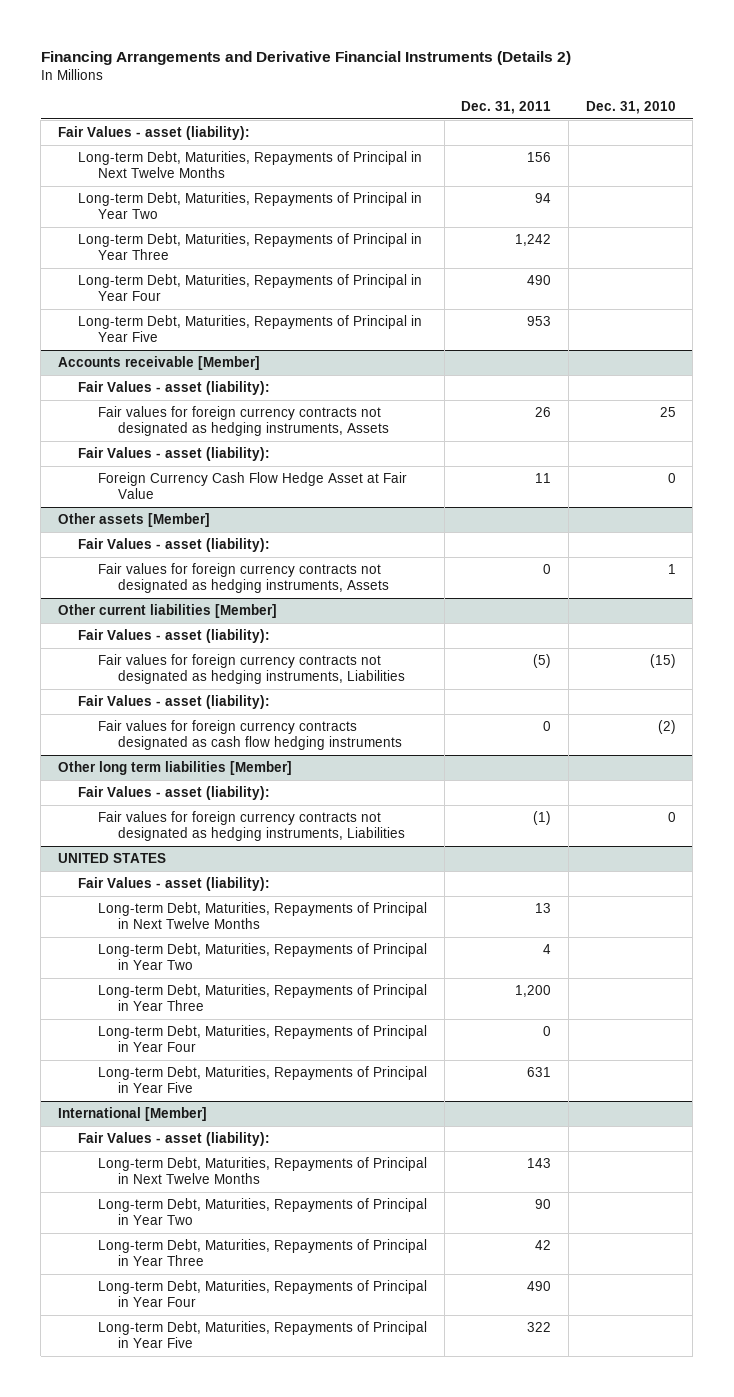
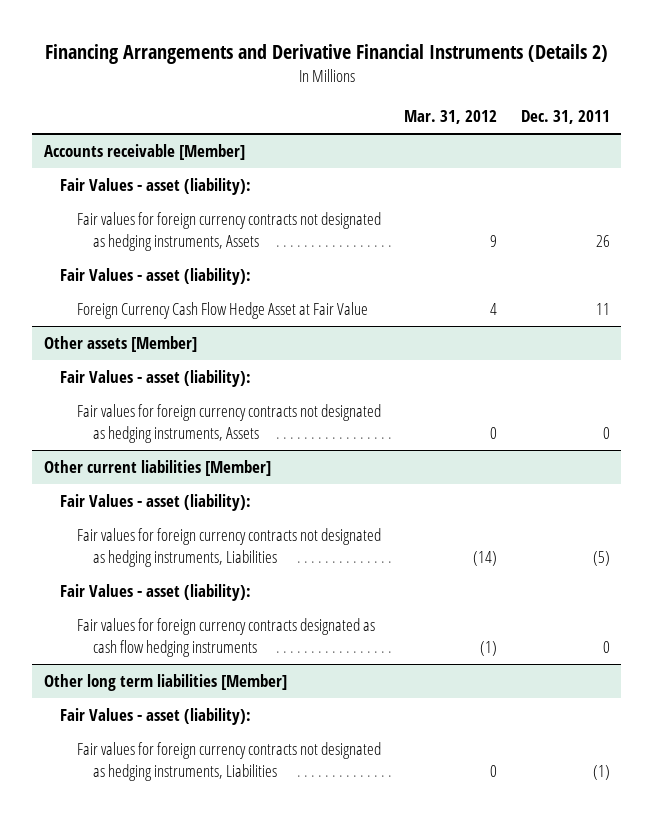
- | Dec. 31, 2011 | Dec. 31, 2010
+ | Mar. 31, 2012 | Dec. 31, 2011
- Fair Values - asset (liability):
- Long-term Debt, Maturities, Repayments of Principal in Next Twelve Months | 156 |
- Long-term Debt, Maturities, Repayments of Principal in Year Two | 94 |
- Long-term Debt, Maturities, Repayments of Principal in Year Three | 1,242 |
- Long-term Debt, Maturities, Repayments of Principal in Year Four | 490 |
- Long-term Debt, Maturities, Repayments of Principal in Year Five | 953 |
- UNITED STATES
- Fair Values - asset (liability):
- Long-term Debt, Maturities, Repayments of Principal in Next Twelve Months | 13 |
- Long-term Debt, Maturities, Repayments of Principal in Year Two | 4 |
- Long-term Debt, Maturities, Repayments of Principal in Year Three | 1,200 |
- Long-term Debt, Maturities, Repayments of Principal in Year Four | 0 |
- Long-term Debt, Maturities, Repayments of Principal in Year Five | 631 |
- International [Member]
- Fair Values - asset (liability):
- Long-term Debt, Maturities, Repayments of Principal in Next Twelve Months | 143 |
- Long-term Debt, Maturities, Repayments of Principal in Year Two | 90 |
- Long-term Debt, Maturities, Repayments of Principal in Year Three | 42 |
- Long-term Debt, Maturities, Repayments of Principal in Year Four | 490 |
- Long-term Debt, Maturities, Repayments of Principal in Year Five | 322 |

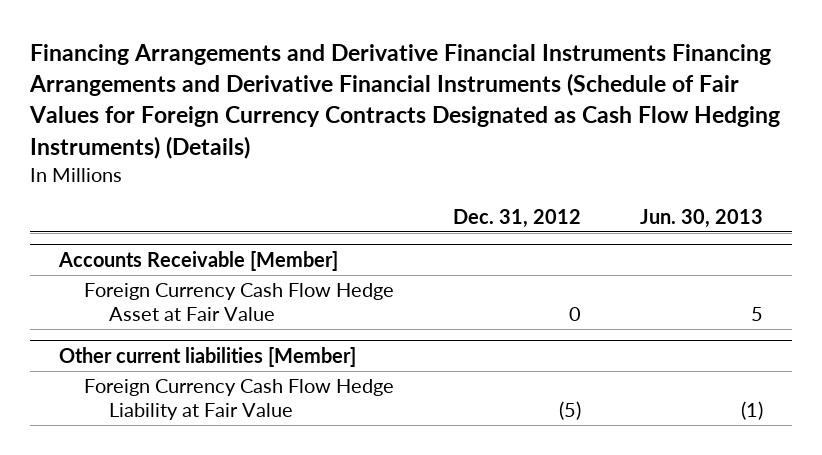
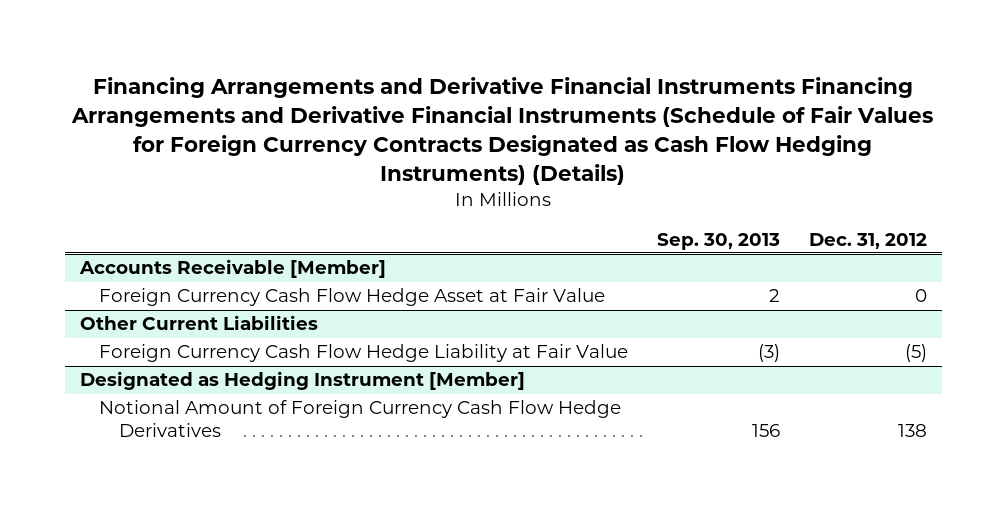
- | Dec. 31, 2012 | Jun. 30, 2013
+ | Sep. 30, 2013 | Dec. 31, 2012
- Other current liabilities [Member]
+ Other Current Liabilities
+ Designated as Hedging Instrument [Member]
+ Notional Amount of Foreign Currency Cash Flow Hedge Derivatives | 156 | 138

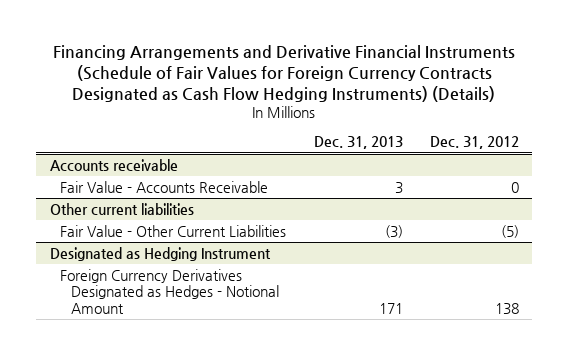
- Financing Arrangements and Derivative Financial Instruments Financing Arrangements and Derivative Financial Instruments (Schedule of Fair Values for Foreign Currency Contracts Designated as Cash Flow Hedging Instruments) (Details)
+ Financing Arrangements and Derivative Financial Instruments (Schedule of Fair Values for Foreign Currency Contracts Designated as Cash Flow Hedging Instruments) (Details)
- | Sep. 30, 2013 | Dec. 31, 2012
+ | Dec. 31, 2013 | Dec. 31, 2012
- Accounts Receivable [Member]
- Foreign Currency Cash Flow Hedge Asset at Fair Value | 2 | 0
- Other Current Liabilities
- Foreign Currency Cash Flow Hedge Liability at Fair Value | (3) | (5)
- Designated as Hedging Instrument [Member]
- Notional Amount of Foreign Currency Cash Flow Hedge Derivatives | 156 | 138
+ Accounts receivable
+ Fair Value - Accounts Receivable | 3 | 0
+ Other current liabilities
+ Fair Value - Other Current Liabilities | (3) | (5)
+ Designated as Hedging Instrument
+ Foreign Currency Derivatives Designated as Hedges - Notional Amount | 171 | 138

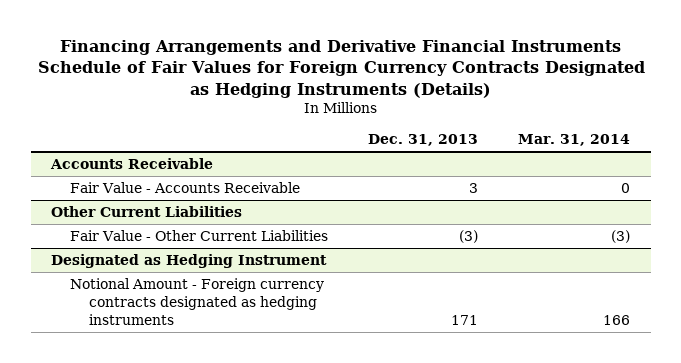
- Financing Arrangements and Derivative Financial Instruments (Schedule of Fair Values for Foreign Currency Contracts Designated as Cash Flow Hedging Instruments) (Details)
+ Financing Arrangements and Derivative Financial Instruments Schedule of Fair Values for Foreign Currency Contracts Designated as Hedging Instruments (Details)
- | Dec. 31, 2013 | Dec. 31, 2012
+ | Dec. 31, 2013 | Mar. 31, 2014
- Accounts receivable
+ Accounts Receivable
- Other current liabilities
+ Other Current Liabilities
@ Designated as Hedging Instrument
- Foreign Currency Derivatives Designated as Hedges - Notional Amount | 171 | 138
+ Notional Amount - Foreign currency contracts designated as hedging instruments | 171 | 166

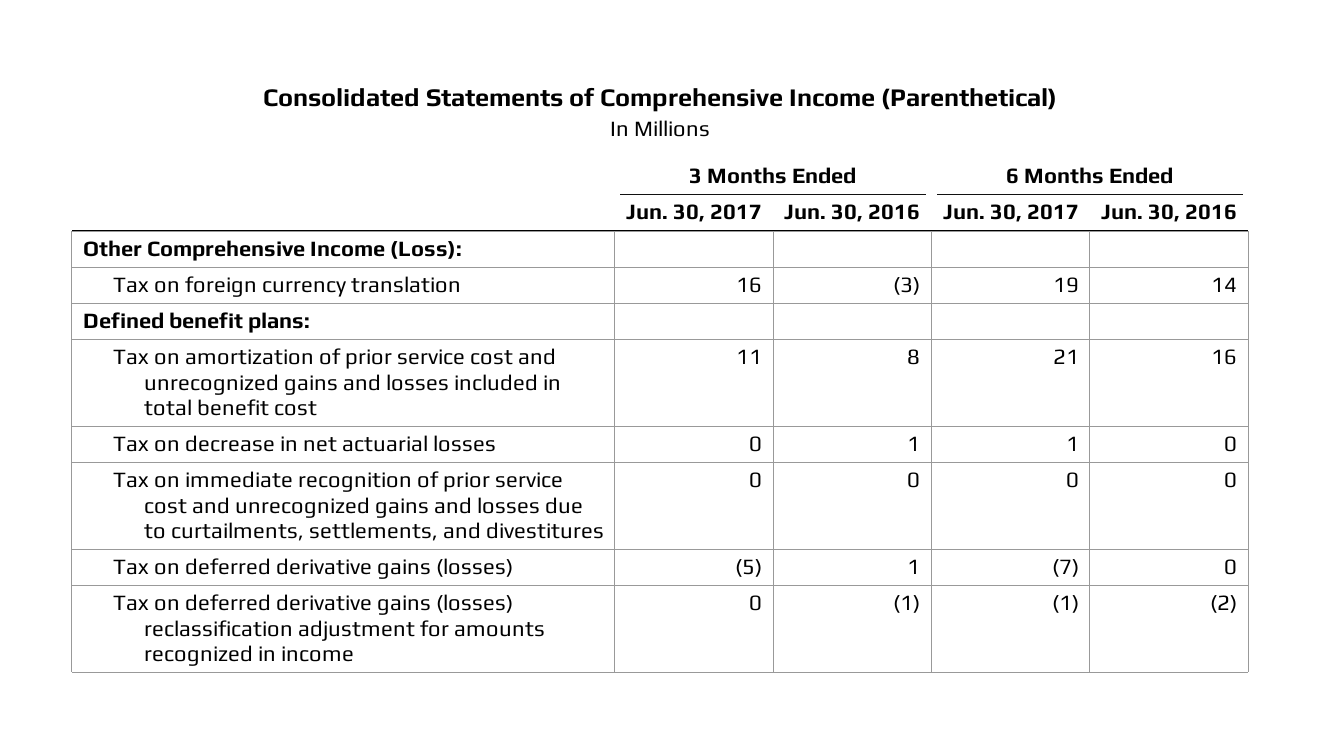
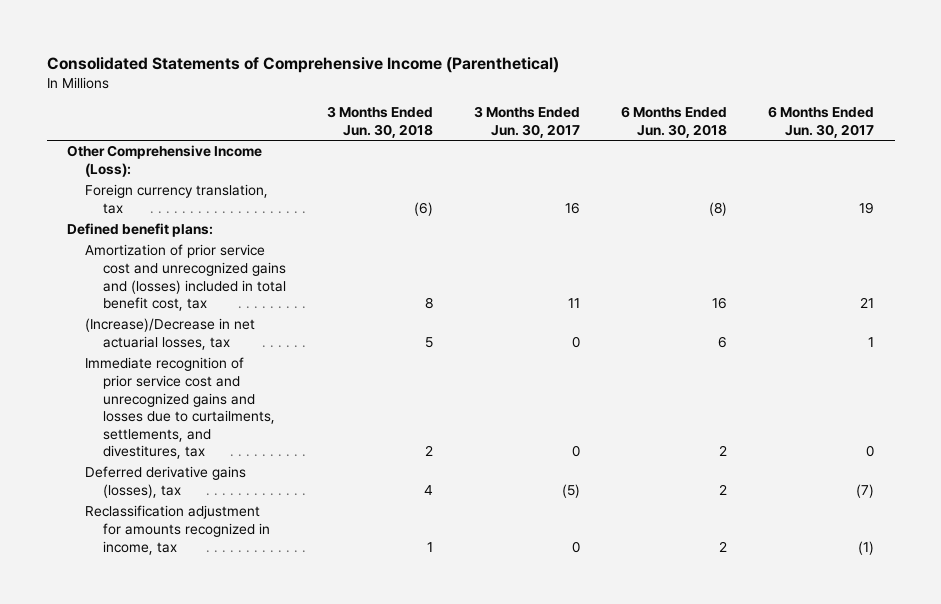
- | 3 Months Ended Jun. 30, 2017 | 3 Months Ended Jun. 30, 2016 | 6 Months Ended Jun. 30, 2017 | 6 Months Ended Jun. 30, 2016
+ | 3 Months Ended Jun. 30, 2018 | 3 Months Ended Jun. 30, 2017 | 6 Months Ended Jun. 30, 2018 | 6 Months Ended Jun. 30, 2017
- Tax on foreign currency translation | 16 | (3) | 19 | 14
+ Foreign currency translation, tax | (6) | 16 | (8) | 19
- Tax on amortization of prior service cost and unrecognized gains and losses included in total benefit cost | 11 | 8 | 21 | 16
- Tax on decrease in net actuarial losses | 0 | 1 | 1 | 0
- Tax on immediate recognition of prior service cost and unrecognized gains and losses due to curtailments, settlements, and divestitures | 0 | 0 | 0 | 0
- Tax on deferred derivative gains (losses) | (5) | 1 | (7) | 0
- Tax on deferred derivative gains (losses) reclassification adjustment for amounts recognized in income | 0 | (1) | (1) | (2)
+ Amortization of prior service cost and unrecognized gains and (losses) included in total benefit cost, tax | 8 | 11 | 16 | 21
+ (Increase)/Decrease in net actuarial losses, tax | 5 | 0 | 6 | 1
+ Immediate recognition of prior service cost and unrecognized gains and losses due to curtailments, settlements, and divestitures, tax | 2 | 0 | 2 | 0
+ Deferred derivative gains (losses), tax | 4 | (5) | 2 | (7)
+ Reclassification adjustment for amounts recognized in income, tax | 1 | 0 | 2 | (1)

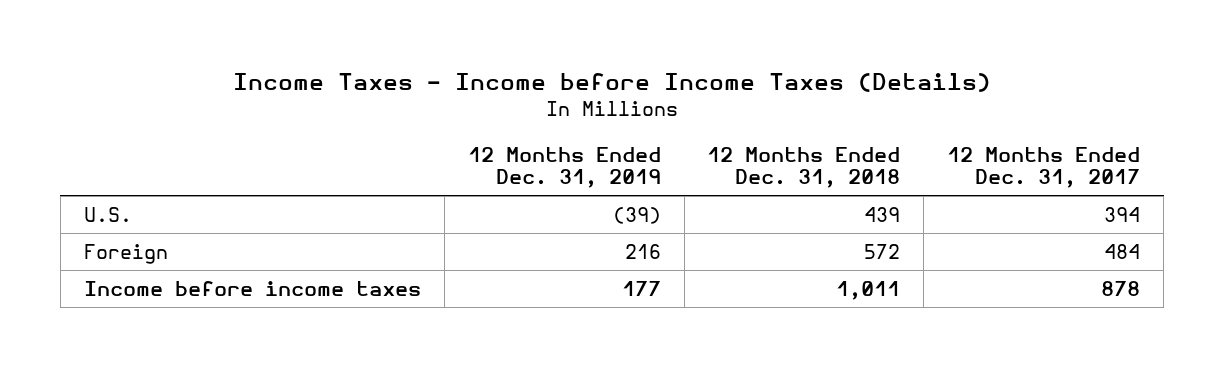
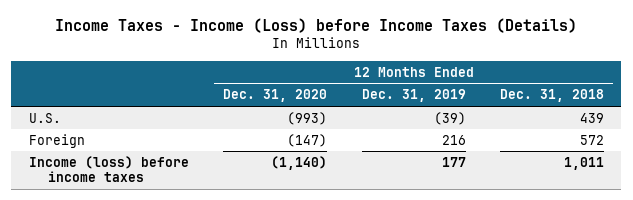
- Income Taxes - Income before Income Taxes (Details)
+ Income Taxes - Income (Loss) before Income Taxes (Details)
- | 12 Months Ended Dec. 31, 2019 | 12 Months Ended Dec. 31, 2018 | 12 Months Ended Dec. 31, 2017
+ | 12 Months Ended Dec. 31, 2020 | 12 Months Ended Dec. 31, 2019 | 12 Months Ended Dec. 31, 2018
- Income before income taxes | 177 | 1,011 | 878
+ Income (loss) before income taxes | (1,140) | 177 | 1,011

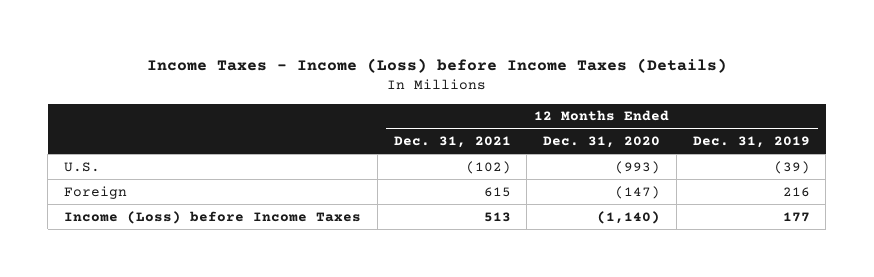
- | 12 Months Ended Dec. 31, 2020 | 12 Months Ended Dec. 31, 2019 | 12 Months Ended Dec. 31, 2018
+ | 12 Months Ended Dec. 31, 2021 | 12 Months Ended Dec. 31, 2020 | 12 Months Ended Dec. 31, 2019
- Income (loss) before income taxes | (1,140) | 177 | 1,011
+ Income (Loss) before Income Taxes | 513 | (1,140) | 177

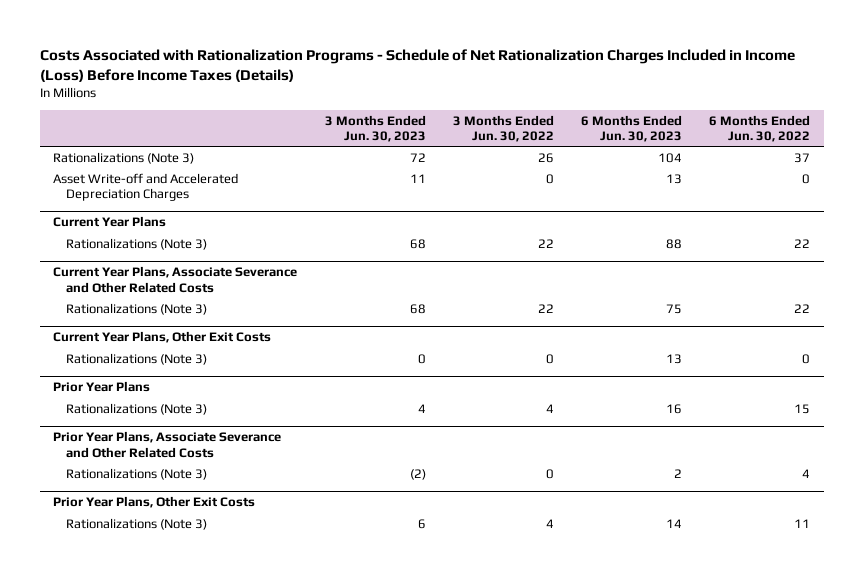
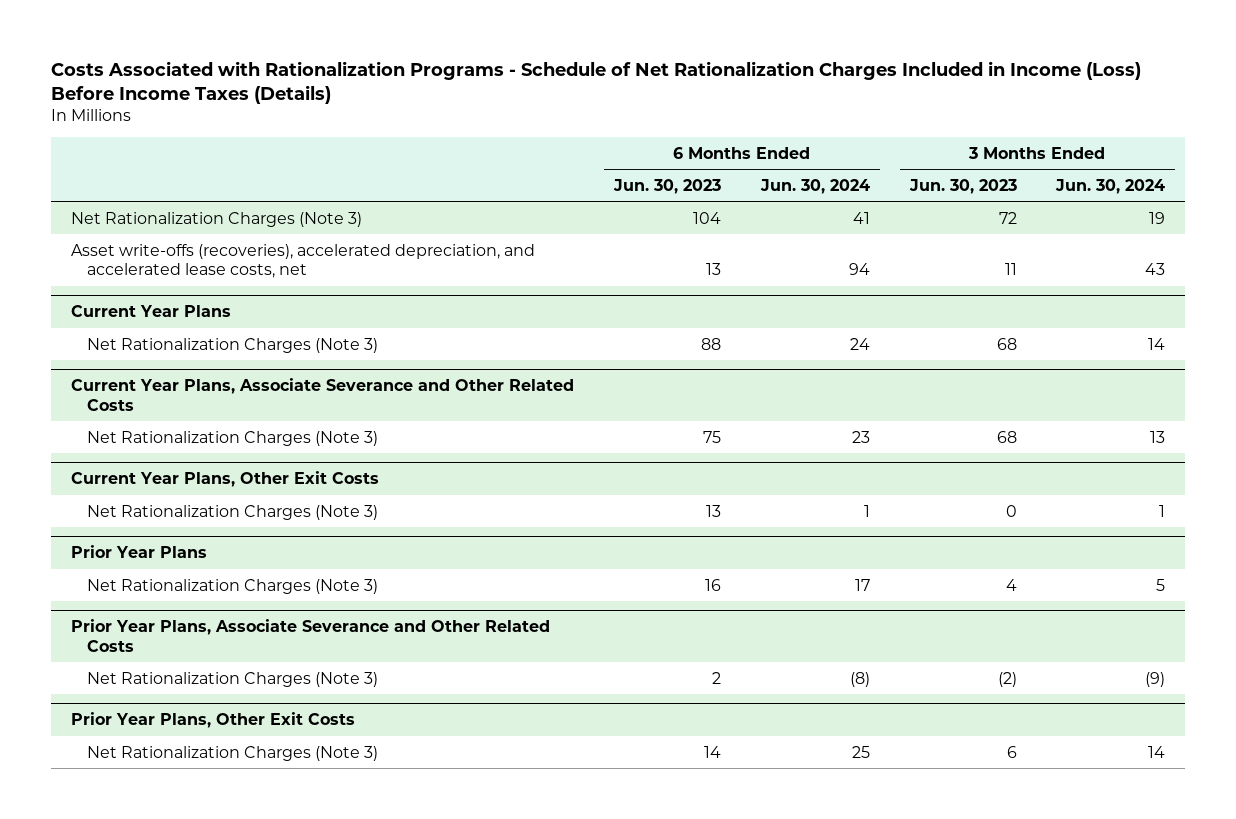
- | 3 Months Ended Jun. 30, 2023 | 3 Months Ended Jun. 30, 2022 | 6 Months Ended Jun. 30, 2023 | 6 Months Ended Jun. 30, 2022
+ | 6 Months Ended Jun. 30, 2023 | 6 Months Ended Jun. 30, 2024 | 3 Months Ended Jun. 30, 2023 | 3 Months Ended Jun. 30, 2024
- Rationalizations (Note 3) | 72 | 26 | 104 | 37
- Asset Write-off and Accelerated Depreciation Charges | 11 | 0 | 13 | 0
+ Net Rationalization Charges (Note 3) | 104 | 41 | 72 | 19
+ Asset write-offs (recoveries), accelerated depreciation, and accelerated lease costs, net | 13 | 94 | 11 | 43
@ Current Year Plans
- Rationalizations (Note 3) | 68 | 22 | 88 | 22
+ Net Rationalization Charges (Note 3) | 88 | 24 | 68 | 14
@ Current Year Plans, Associate Severance and Other Related Costs
- Rationalizations (Note 3) | 68 | 22 | 75 | 22
+ Net Rationalization Charges (Note 3) | 75 | 23 | 68 | 13
@ Current Year Plans, Other Exit Costs
- Rationalizations (Note 3) | 0 | 0 | 13 | 0
+ Net Rationalization Charges (Note 3) | 13 | 1 | 0 | 1
@ Prior Year Plans
- Rationalizations (Note 3) | 4 | 4 | 16 | 15
+ Net Rationalization Charges (Note 3) | 16 | 17 | 4 | 5
@ Prior Year Plans, Associate Severance and Other Related Costs
- Rationalizations (Note 3) | (2) | 0 | 2 | 4
+ Net Rationalization Charges (Note 3) | 2 | (8) | (2) | (9)
@ Prior Year Plans, Other Exit Costs
- Rationalizations (Note 3) | 6 | 4 | 14 | 11
+ Net Rationalization Charges (Note 3) | 14 | 25 | 6 | 14

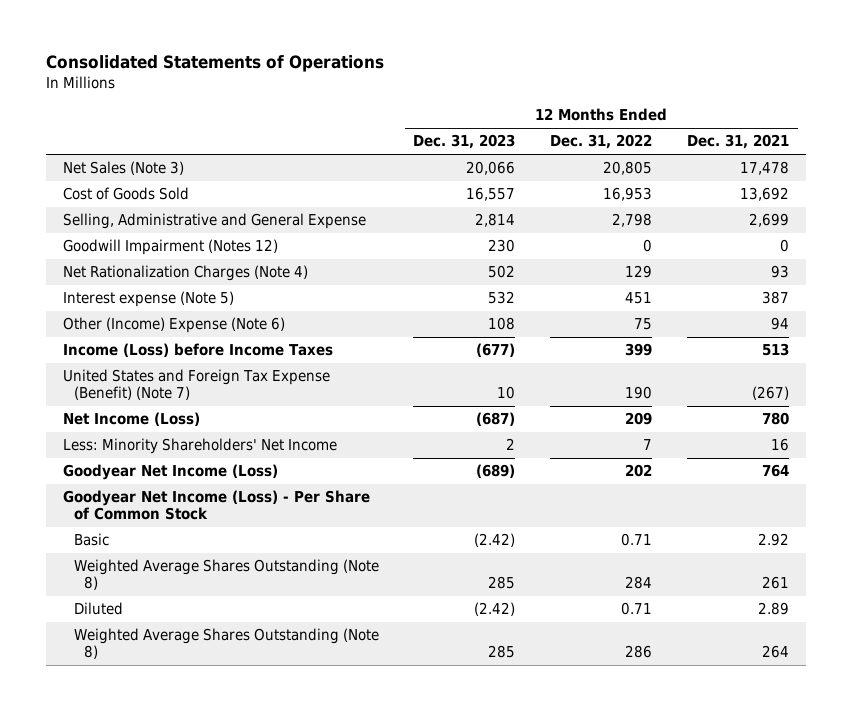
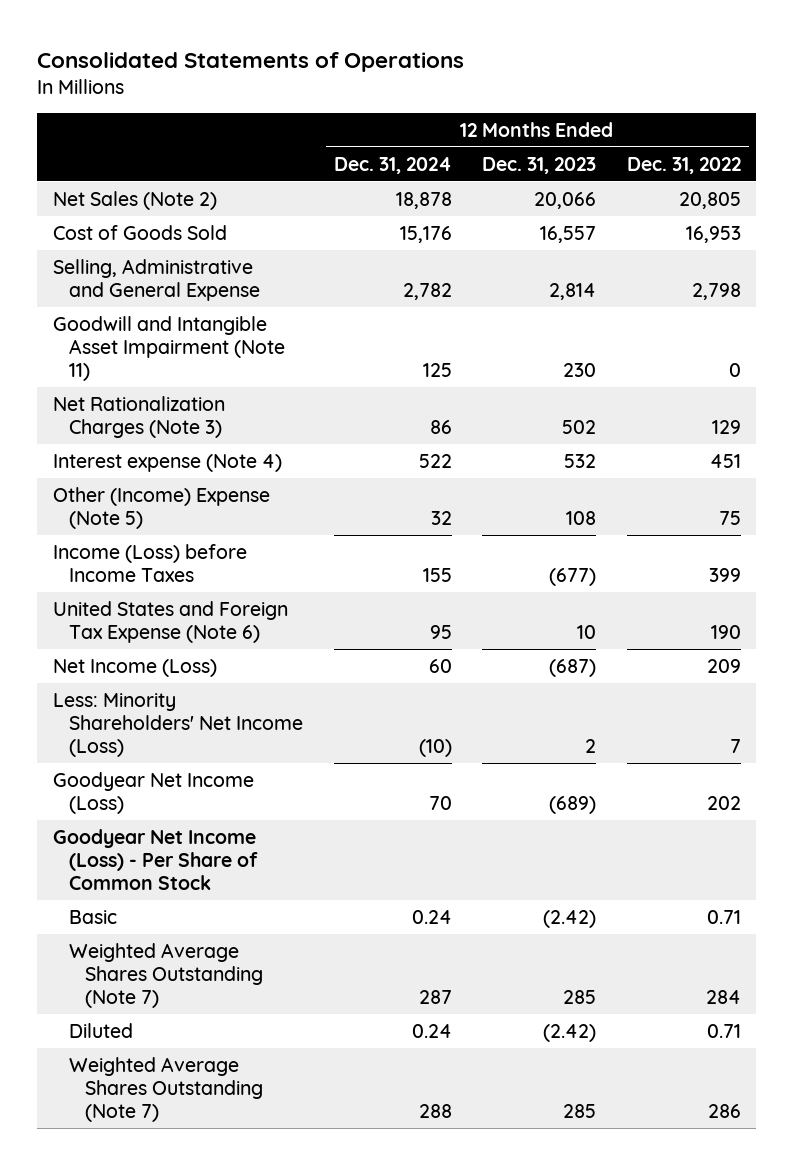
- | 12 Months Ended Dec. 31, 2023 | 12 Months Ended Dec. 31, 2022 | 12 Months Ended Dec. 31, 2021
+ | 12 Months Ended Dec. 31, 2024 | 12 Months Ended Dec. 31, 2023 | 12 Months Ended Dec. 31, 2022
- Net Sales (Note 3) | 20,066 | 20,805 | 17,478
+ Net Sales (Note 2) | 18,878 | 20,066 | 20,805
- Goodwill Impairment (Notes 12) | 230 | 0 | 0
- Net Rationalization Charges (Note 4) | 502 | 129 | 93
- Interest expense (Note 5) | 532 | 451 | 387
- Other (Income) Expense (Note 6) | 108 | 75 | 94
+ Goodwill and Intangible Asset Impairment (Note 11) | 125 | 230 | 0
+ Net Rationalization Charges (Note 3) | 86 | 502 | 129
+ Interest expense (Note 4) | 522 | 532 | 451
+ Other (Income) Expense (Note 5) | 32 | 108 | 75
- United States and Foreign Tax Expense (Benefit) (Note 7) | 10 | 190 | (267)
+ United States and Foreign Tax Expense (Note 6) | 95 | 10 | 190
- Less: Minority Shareholders' Net Income | 2 | 7 | 16
+ Less: Minority Shareholders' Net Income (Loss) | (10) | 2 | 7
- Weighted Average Shares Outstanding (Note 8) | 285 | 284 | 261
+ Weighted Average Shares Outstanding (Note 7) | 287 | 285 | 284
- Weighted Average Shares Outstanding (Note 8) | 285 | 286 | 264
+ Weighted Average Shares Outstanding (Note 7) | 288 | 285 | 286

